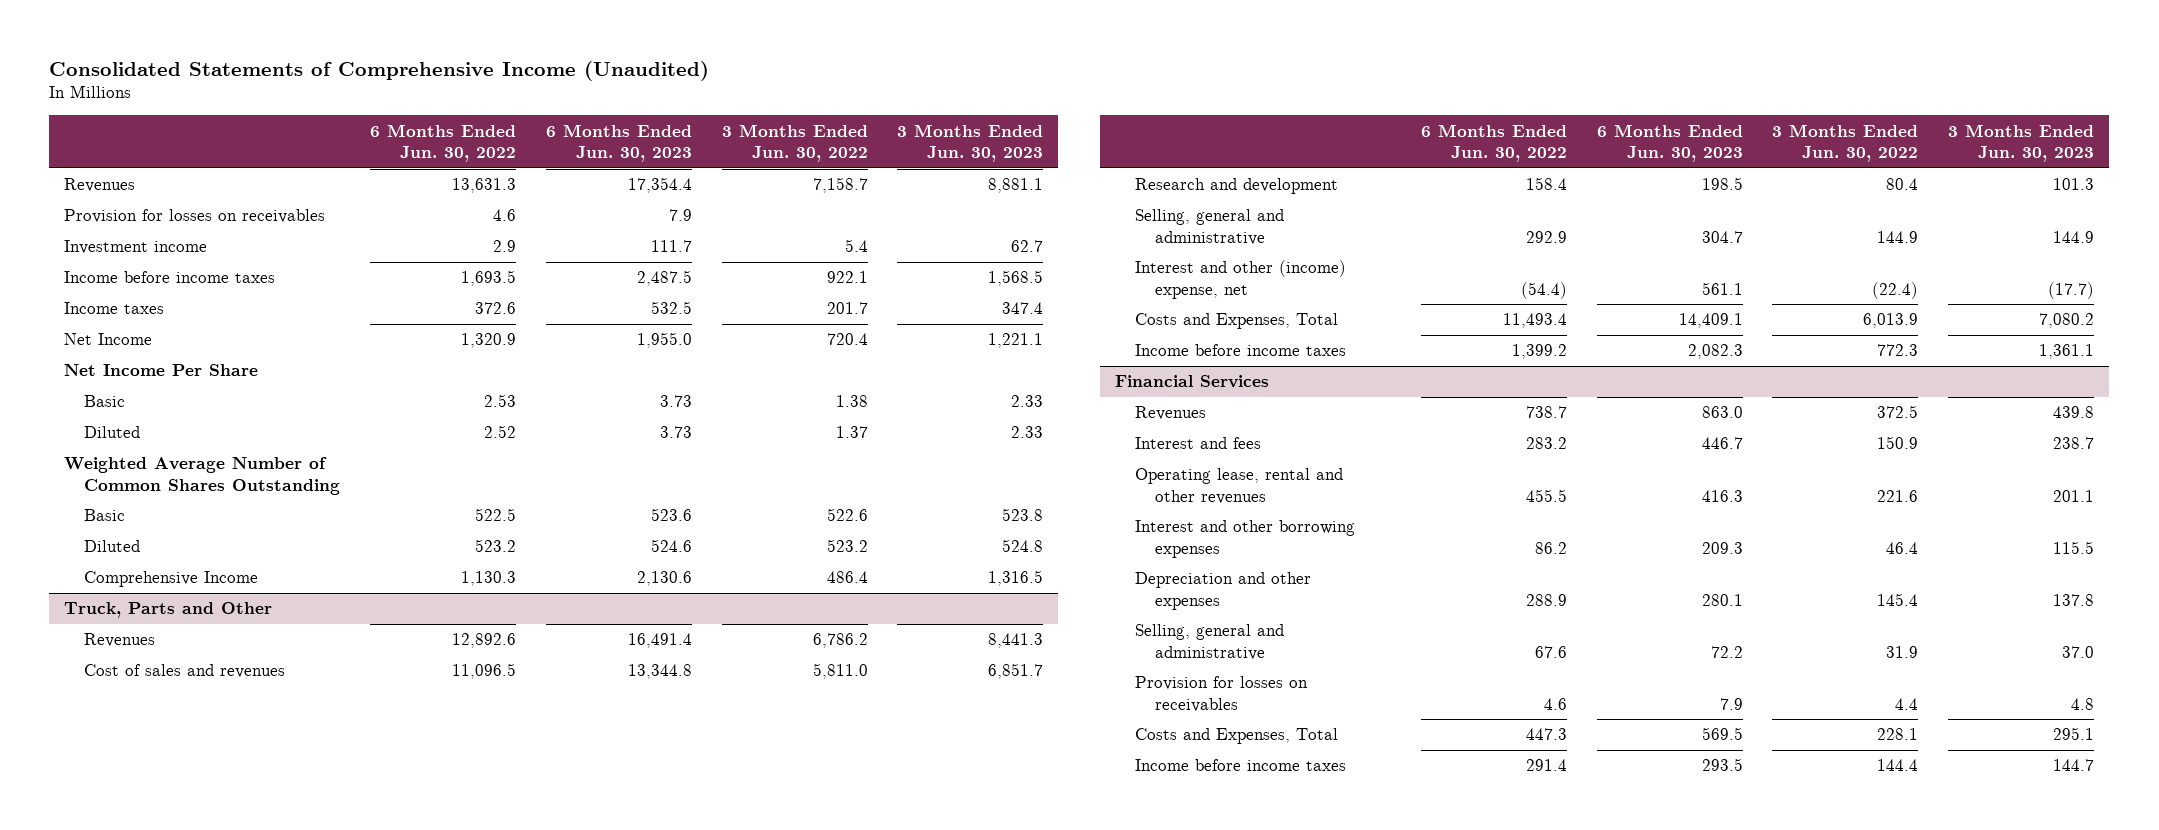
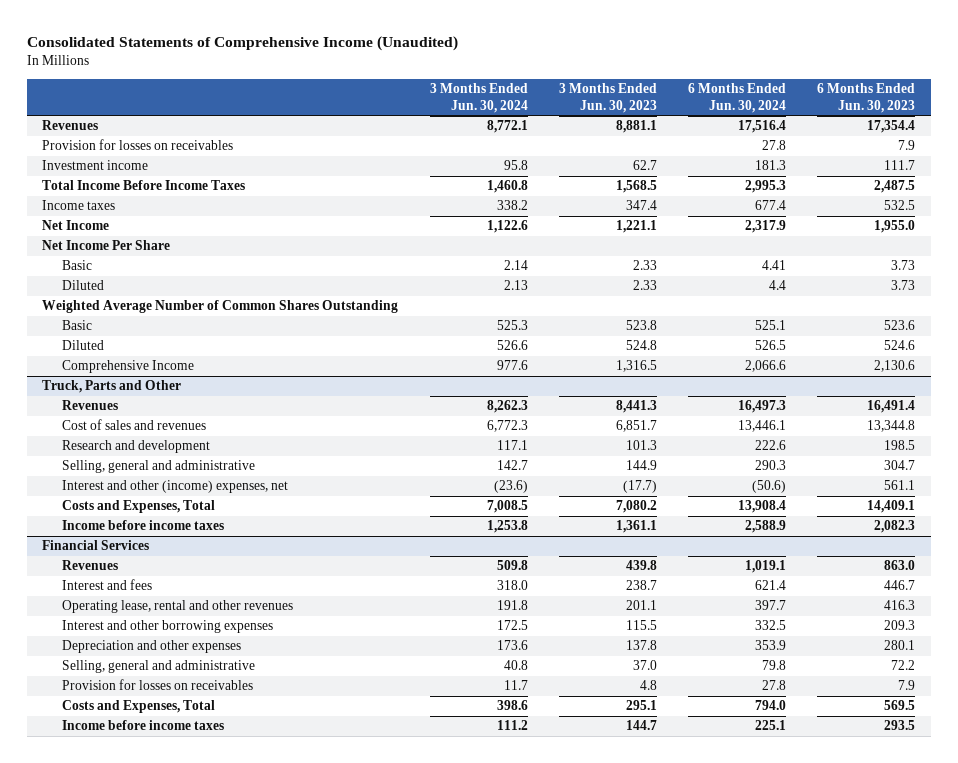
- | 6 Months Ended Jun. 30, 2022 | 6 Months Ended Jun. 30, 2023 | 3 Months Ended Jun. 30, 2022 | 3 Months Ended Jun. 30, 2023
+ | 3 Months Ended Jun. 30, 2024 | 3 Months Ended Jun. 30, 2023 | 6 Months Ended Jun. 30, 2024 | 6 Months Ended Jun. 30, 2023
- Income before income taxes | 1,693.5 | 2,487.5 | 922.1 | 1,568.5
+ Total Income Before Income Taxes | 1,460.8 | 1,568.5 | 2,995.3 | 2,487.5
@ Truck, Parts and Other
- Interest and other (income) expense, net | (54.4) | 561.1 | (22.4) | (17.7)
+ Interest and other (income) expenses, net | (23.6) | (17.7) | (50.6) | 561.1

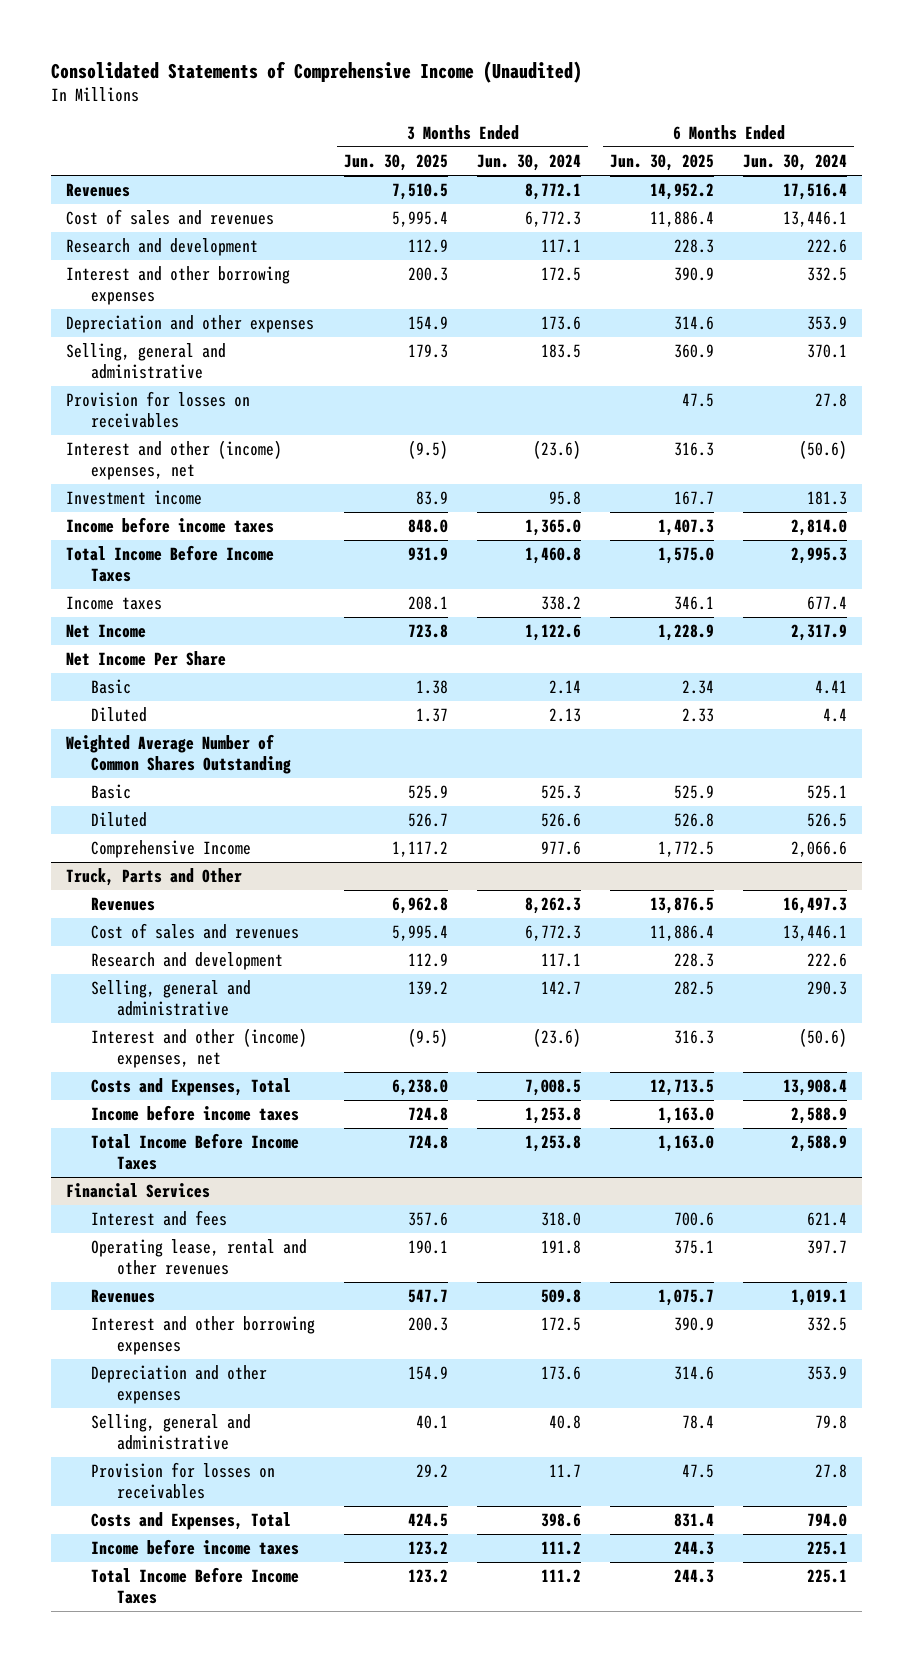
- | 3 Months Ended Jun. 30, 2024 | 3 Months Ended Jun. 30, 2023 | 6 Months Ended Jun. 30, 2024 | 6 Months Ended Jun. 30, 2023
+ | 3 Months Ended Jun. 30, 2025 | 3 Months Ended Jun. 30, 2024 | 6 Months Ended Jun. 30, 2025 | 6 Months Ended Jun. 30, 2024
+ Cost of sales and revenues | 5,995.4 | 6,772.3 | 11,886.4 | 13,446.1
+ Research and development | 112.9 | 117.1 | 228.3 | 222.6
+ Interest and other borrowing expenses | 200.3 | 172.5 | 390.9 | 332.5
+ Depreciation and other expenses | 154.9 | 173.6 | 314.6 | 353.9
+ Selling, general and administrative | 179.3 | 183.5 | 360.9 | 370.1
+ Interest and other (income) expenses, net | (9.5) | (23.6) | 316.3 | (50.6)
+ Income before income taxes | 848.0 | 1,365.0 | 1,407.3 | 2,814.0
@ Truck, Parts and Other
+ Total Income Before Income Taxes | 724.8 | 1,253.8 | 1,163.0 | 2,588.9
@ Financial Services
moved down: Revenues | 547.7 | 509.8 | 1,075.7 | 1,019.1
+ Total Income Before Income Taxes | 123.2 | 111.2 | 244.3 | 225.1

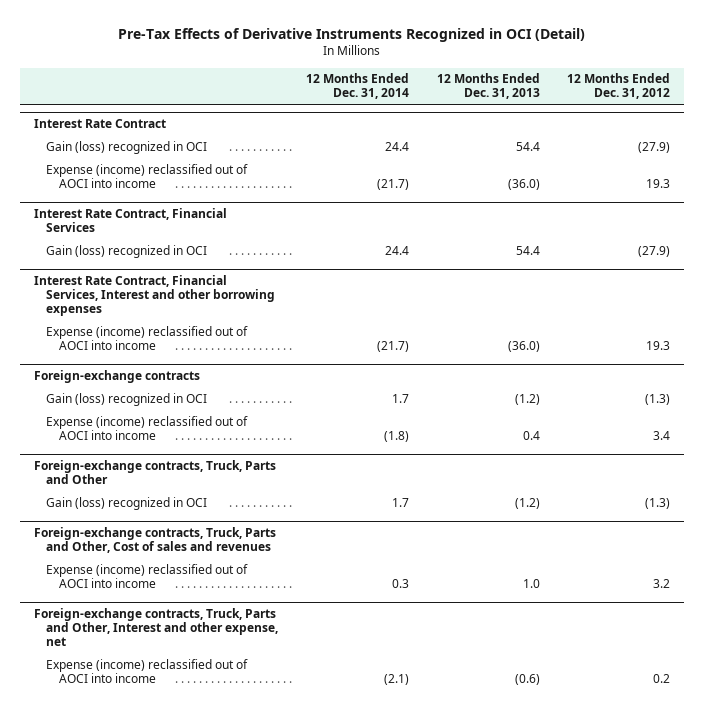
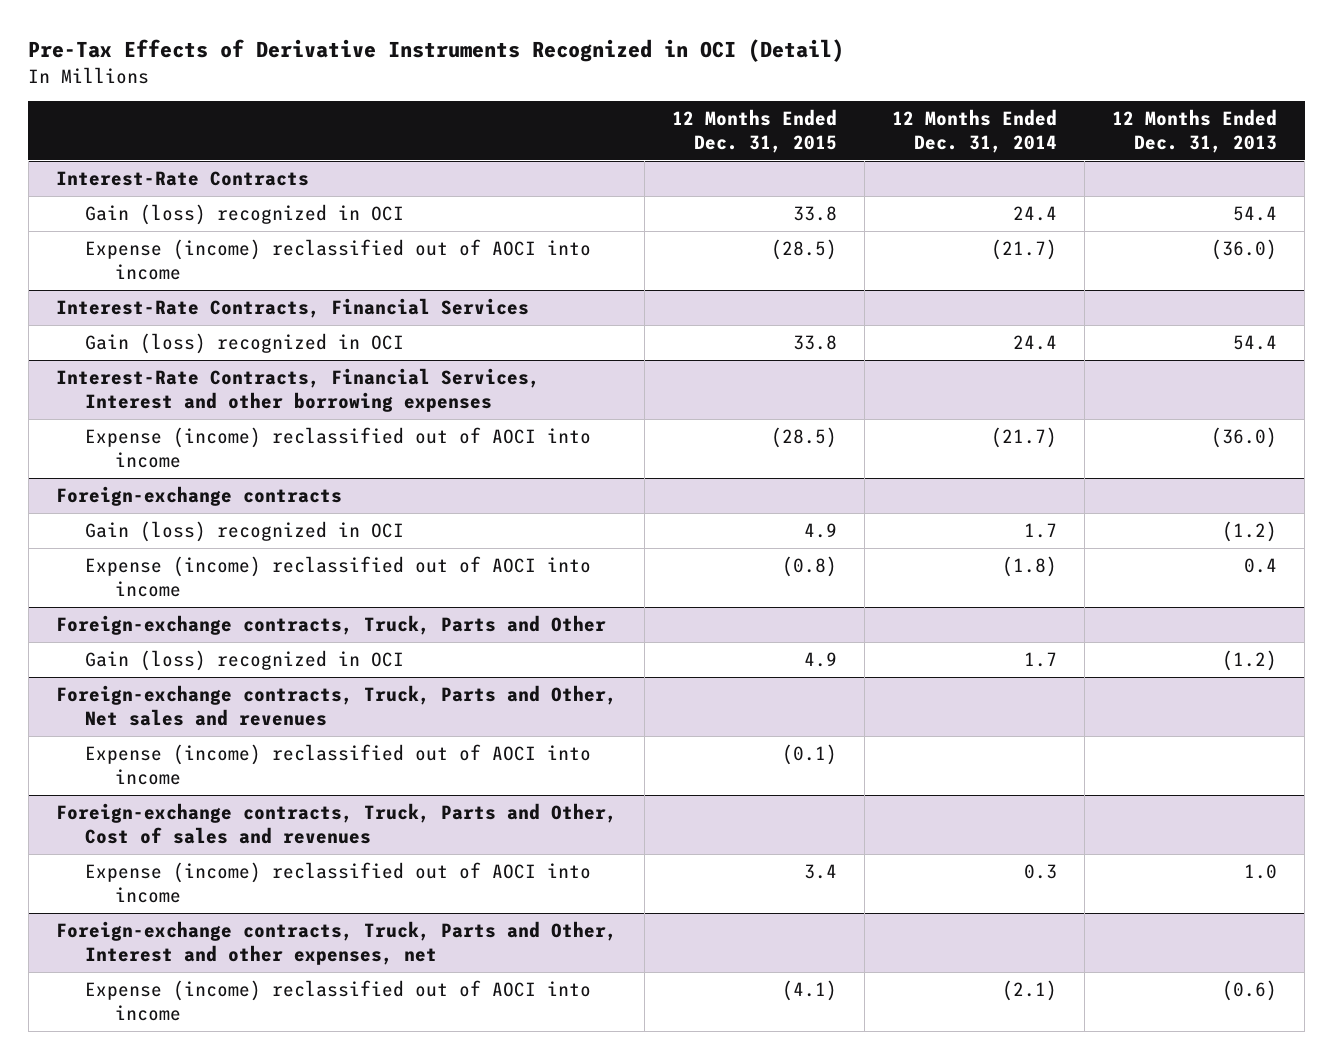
- | 12 Months Ended Dec. 31, 2014 | 12 Months Ended Dec. 31, 2013 | 12 Months Ended Dec. 31, 2012
+ | 12 Months Ended Dec. 31, 2015 | 12 Months Ended Dec. 31, 2014 | 12 Months Ended Dec. 31, 2013
- Interest Rate Contract
+ Interest-Rate Contracts
- Interest Rate Contract, Financial Services
+ Interest-Rate Contracts, Financial Services
- Interest Rate Contract, Financial Services, Interest and other borrowing expenses
+ Interest-Rate Contracts, Financial Services, Interest and other borrowing expenses
+ Foreign-exchange contracts, Truck, Parts and Other, Net sales and revenues
+ Expense (income) reclassified out of AOCI into income | (0.1) | |
- Foreign-exchange contracts, Truck, Parts and Other, Interest and other expense, net
+ Foreign-exchange contracts, Truck, Parts and Other, Interest and other expenses, net

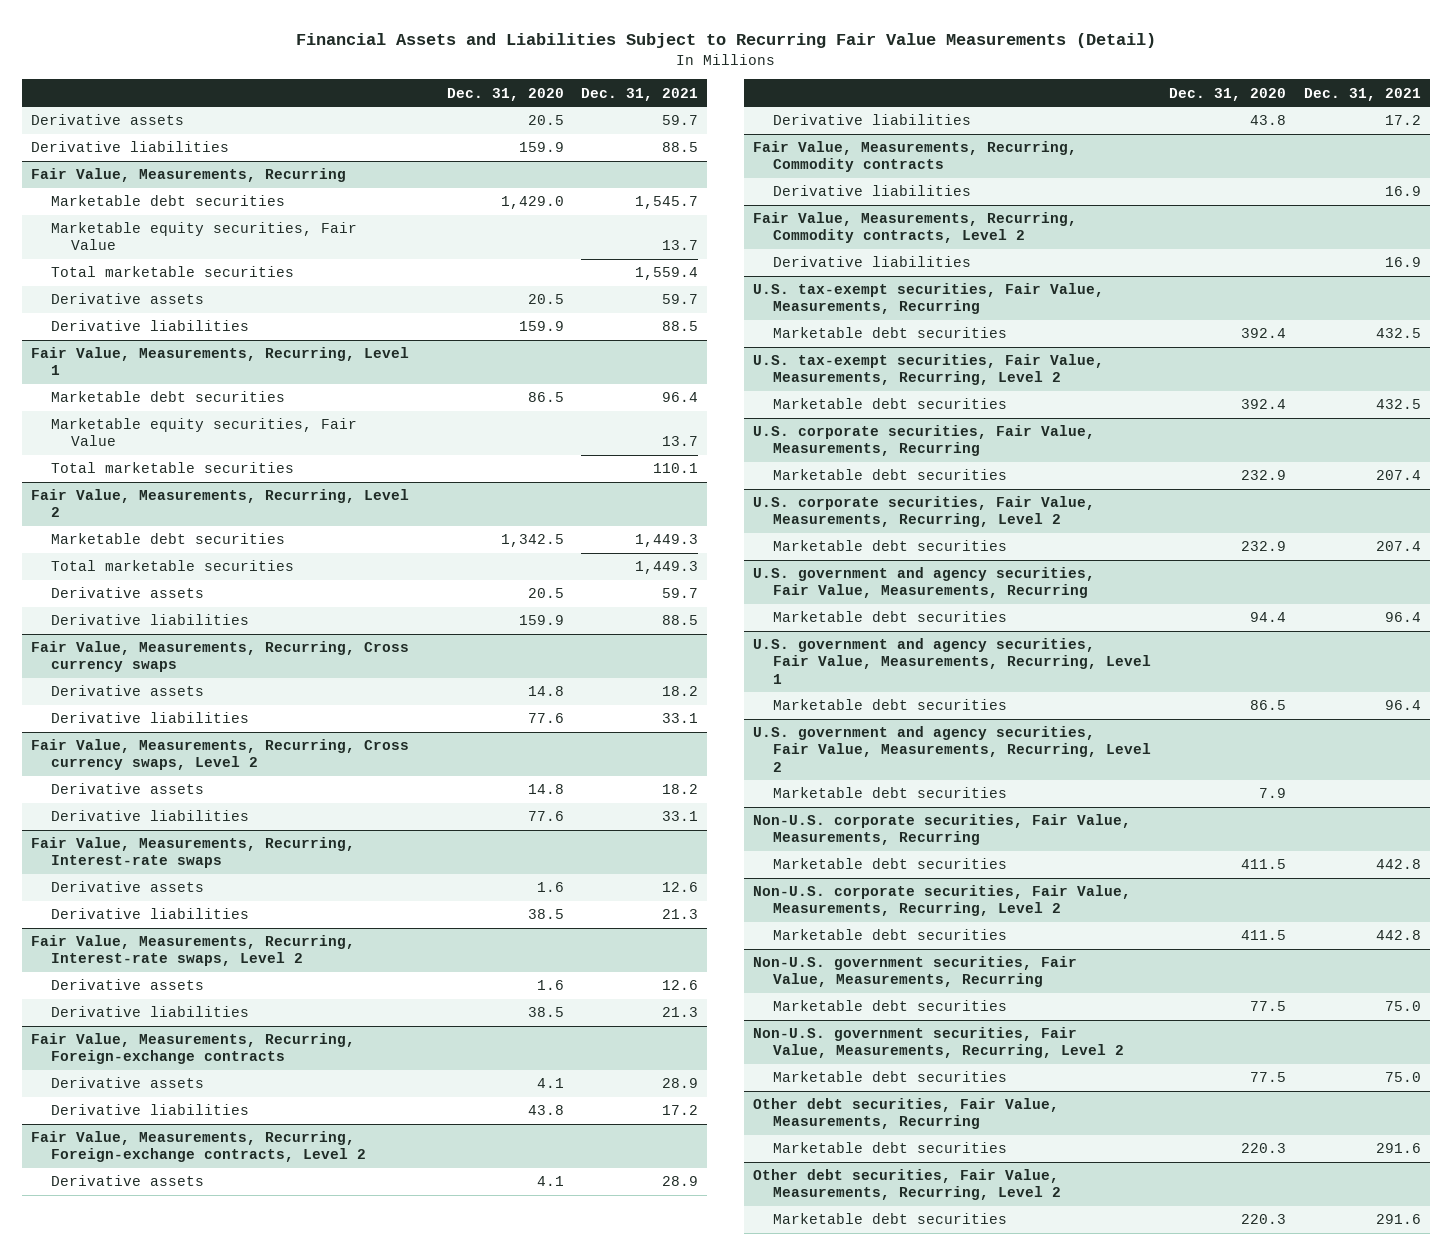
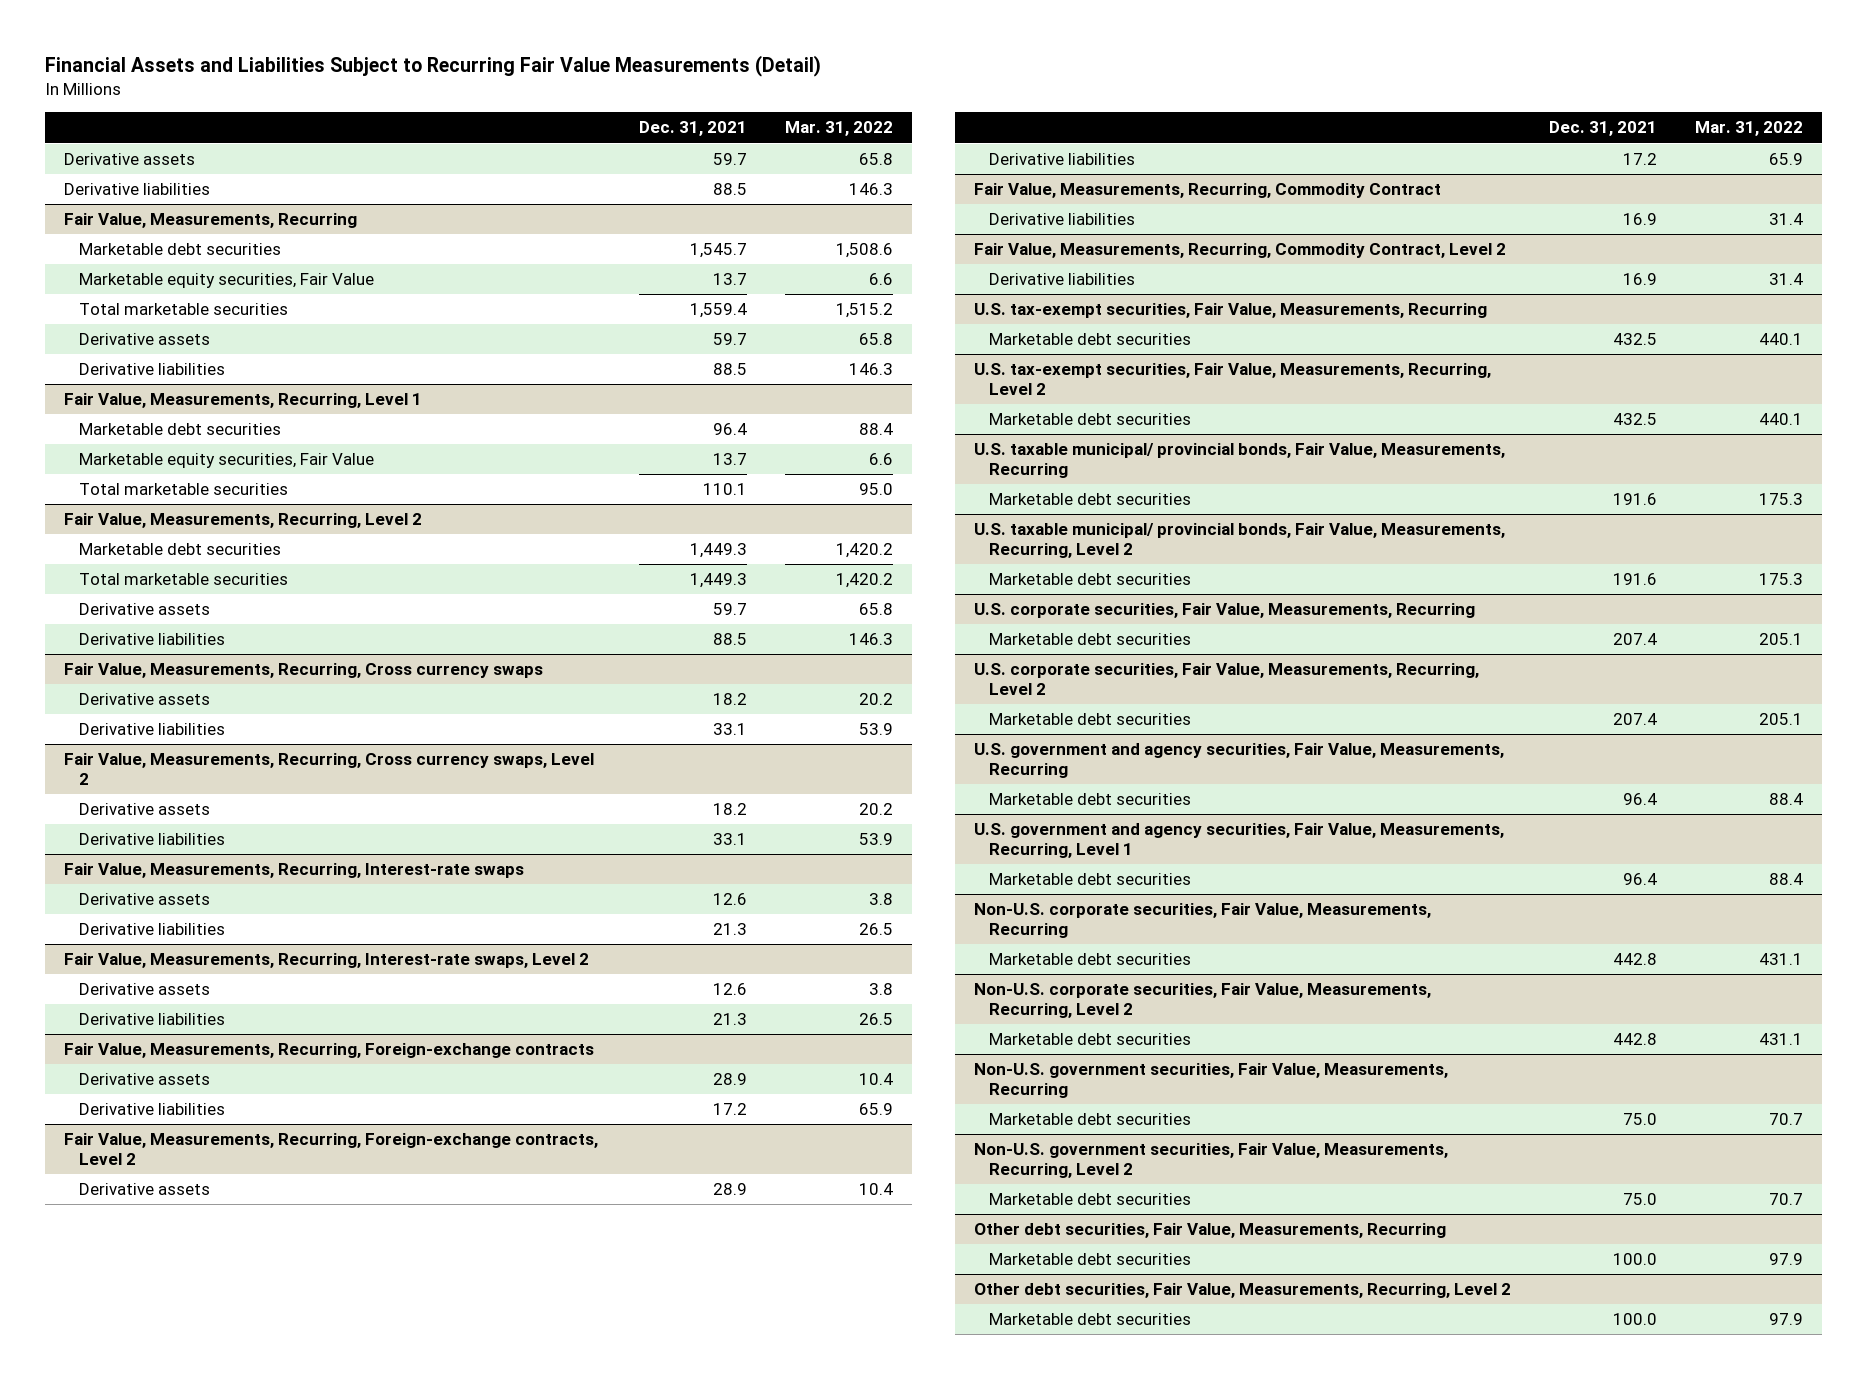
- | Dec. 31, 2020 | Dec. 31, 2021
+ | Dec. 31, 2021 | Mar. 31, 2022
- Fair Value, Measurements, Recurring, Commodity contracts
+ Fair Value, Measurements, Recurring, Commodity Contract
- Fair Value, Measurements, Recurring, Commodity contracts, Level 2
+ Fair Value, Measurements, Recurring, Commodity Contract, Level 2
+ U.S. taxable municipal/ provincial bonds, Fair Value, Measurements, Recurring
+ Marketable debt securities | 191.6 | 175.3
+ U.S. taxable municipal/ provincial bonds, Fair Value, Measurements, Recurring, Level 2
+ Marketable debt securities | 191.6 | 175.3
- U.S. government and agency securities, Fair Value, Measurements, Recurring, Level 2
- Marketable debt securities | 7.9 |
@ Other debt securities, Fair Value, Measurements, Recurring
- Marketable debt securities | 220.3 | 291.6
+ Marketable debt securities | 100.0 | 97.9
@ Other debt securities, Fair Value, Measurements, Recurring, Level 2
- Marketable debt securities | 220.3 | 291.6
+ Marketable debt securities | 100.0 | 97.9

